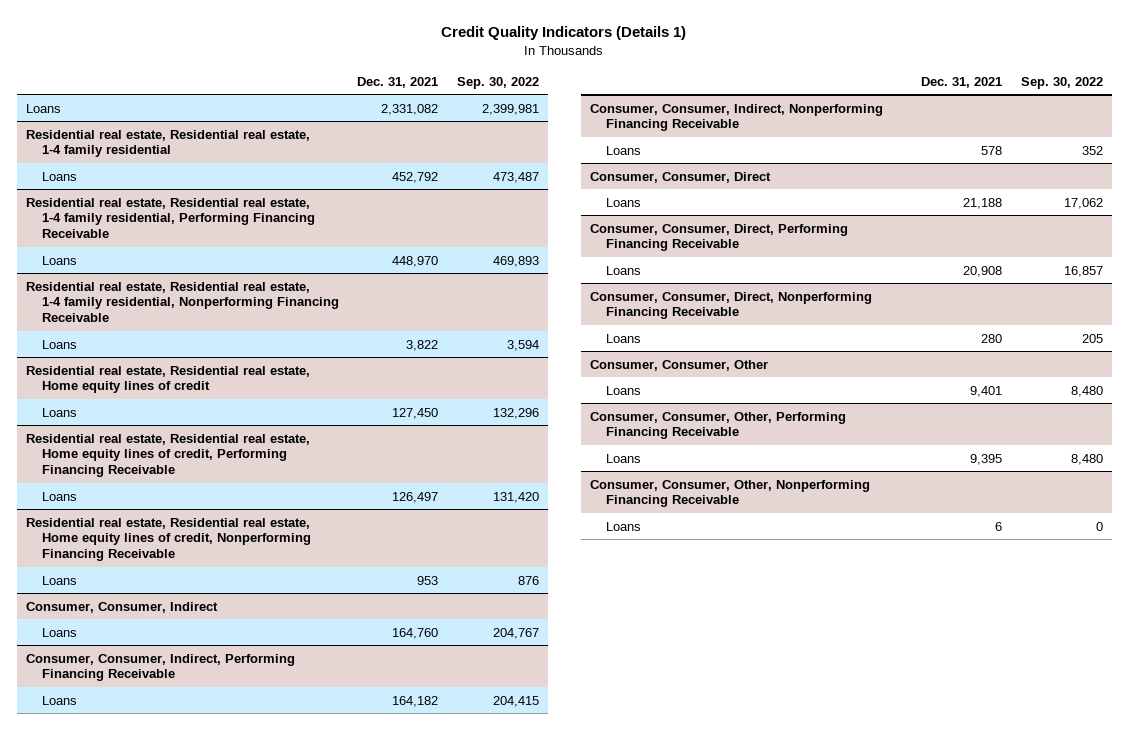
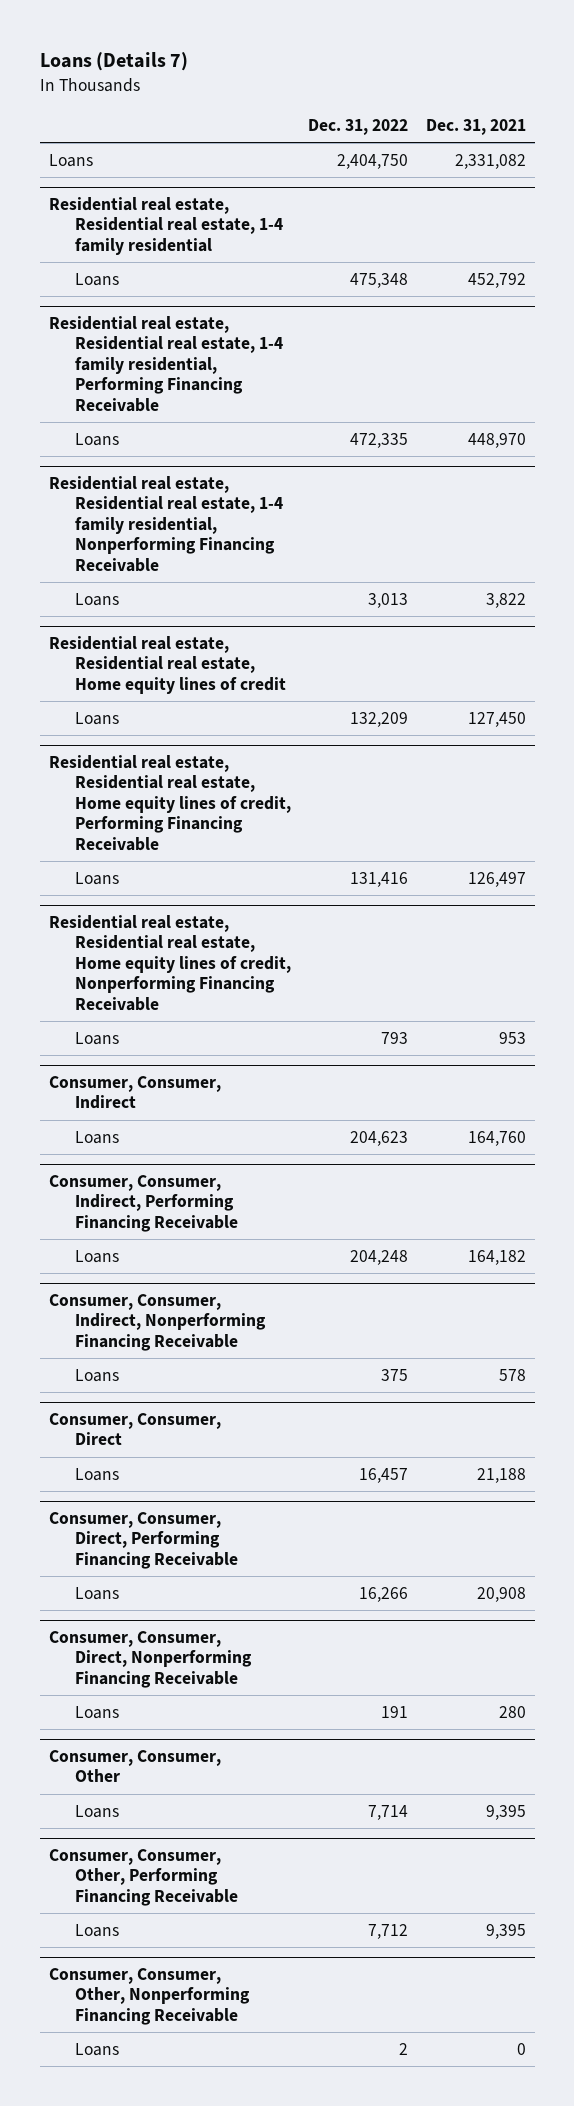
- Credit Quality Indicators (Details 1)
+ Loans (Details 7)
- | Dec. 31, 2021 | Sep. 30, 2022
+ | Dec. 31, 2022 | Dec. 31, 2021
@ Consumer, Consumer, Other
- Loans | 9,401 | 8,480
+ Loans | 7,714 | 9,395
@ Consumer, Consumer, Other, Nonperforming Financing Receivable
- Loans | 6 | 0
+ Loans | 2 | 0

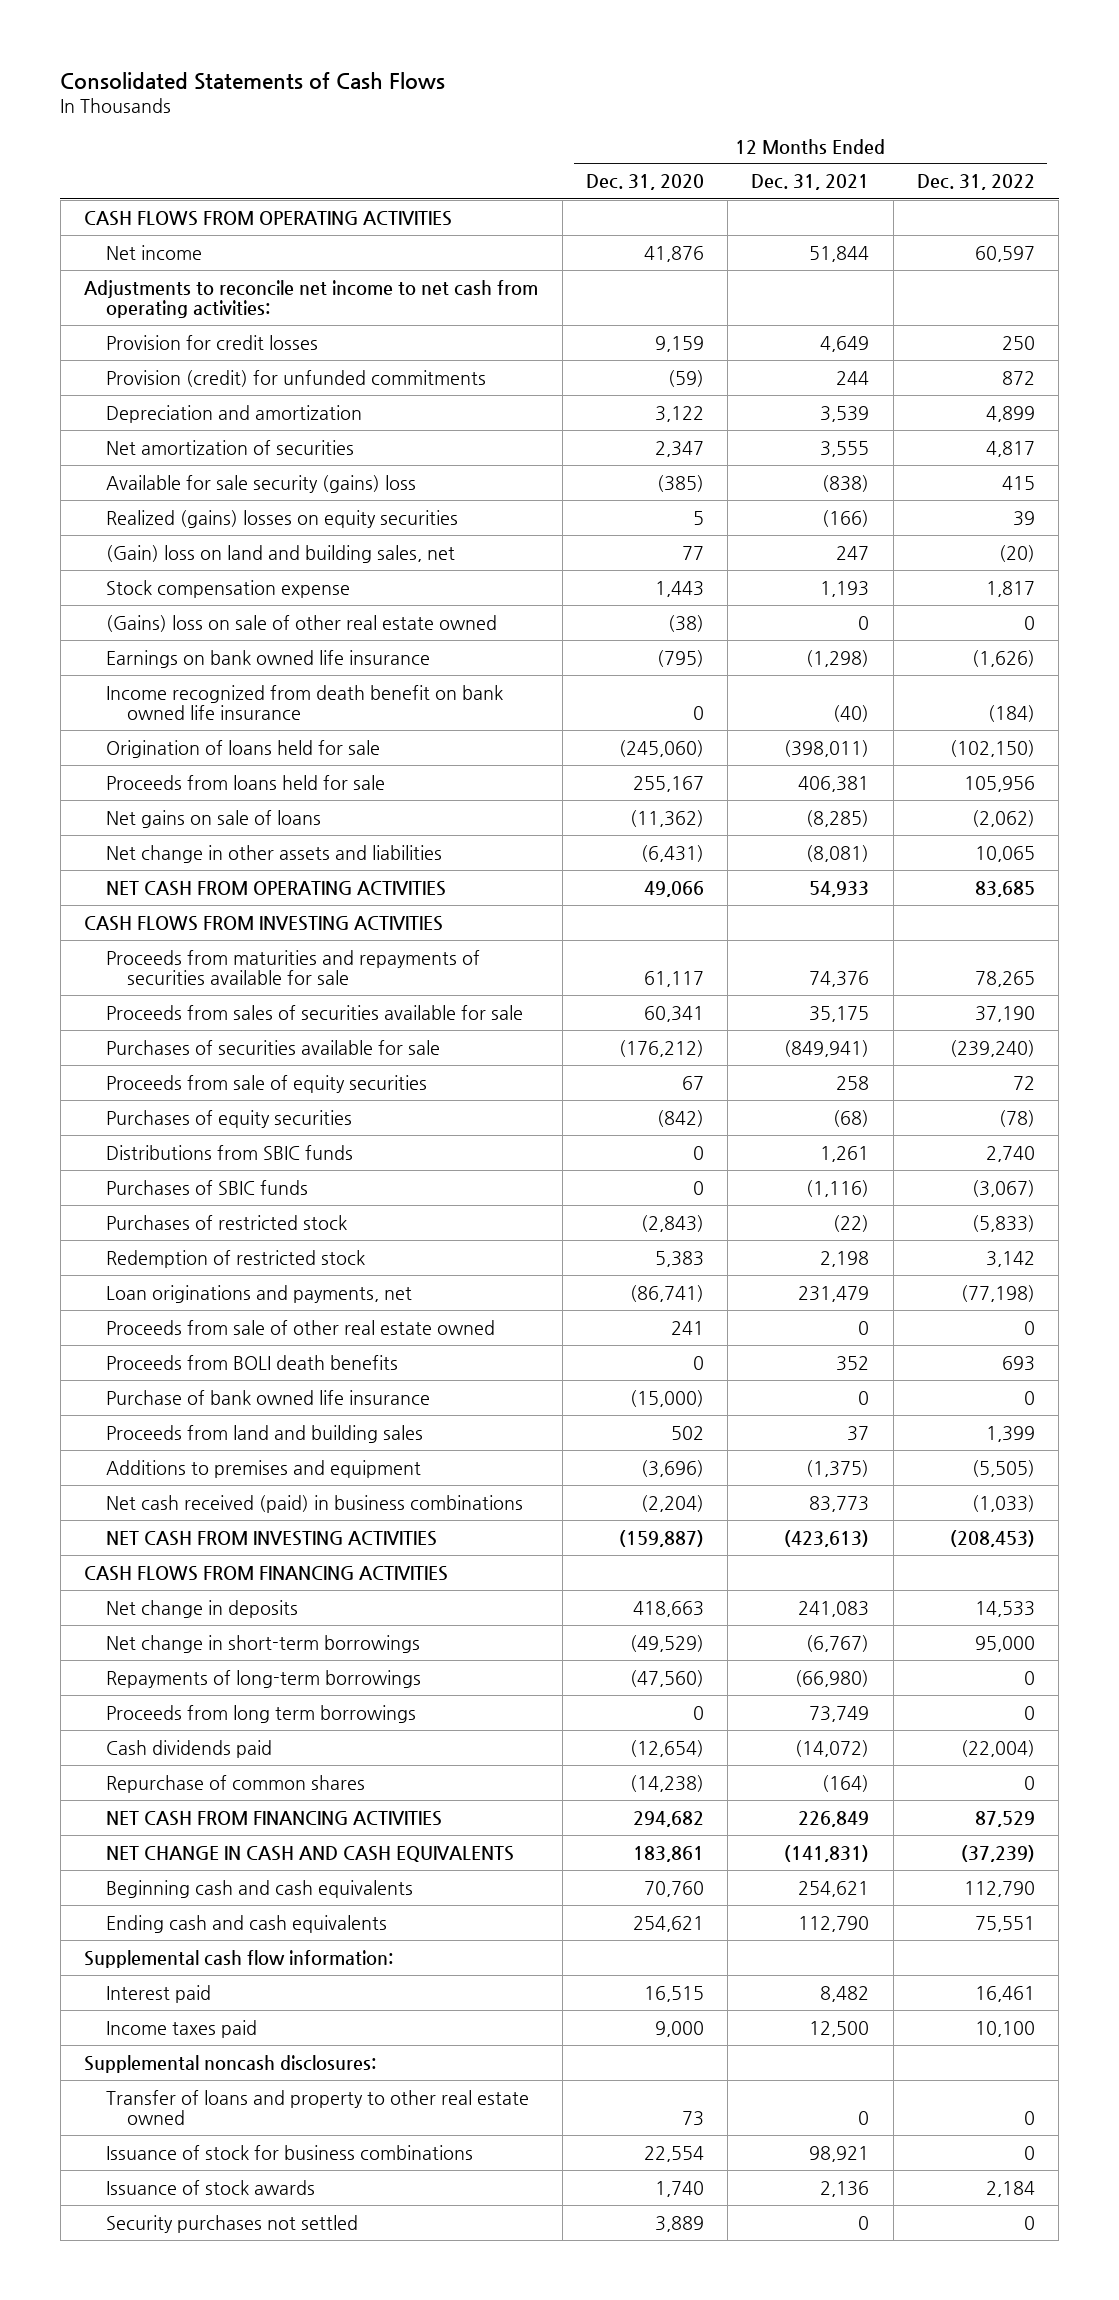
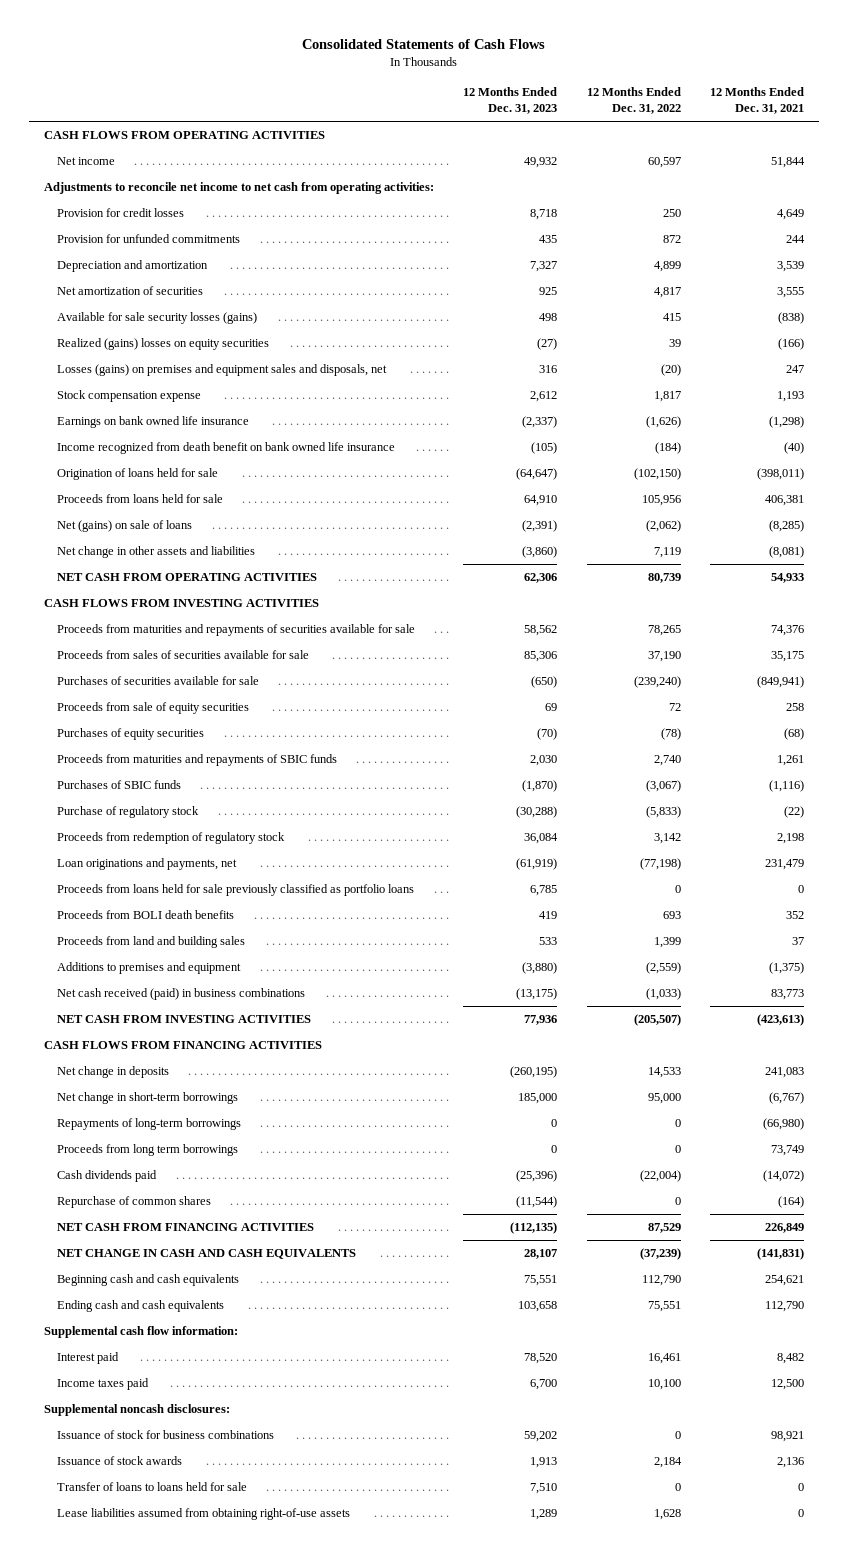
- | 12 Months Ended Dec. 31, 2020 | 12 Months Ended Dec. 31, 2021 | 12 Months Ended Dec. 31, 2022
+ | 12 Months Ended Dec. 31, 2023 | 12 Months Ended Dec. 31, 2022 | 12 Months Ended Dec. 31, 2021
- Provision (credit) for unfunded commitments | (59) | 244 | 872
+ Provision for unfunded commitments | 435 | 872 | 244
- Available for sale security (gains) loss | (385) | (838) | 415
+ Available for sale security losses (gains) | 498 | 415 | (838)
- (Gain) loss on land and building sales, net | 77 | 247 | (20)
+ Losses (gains) on premises and equipment sales and disposals, net | 316 | (20) | 247
- (Gains) loss on sale of other real estate owned | (38) | 0 | 0
- Net gains on sale of loans | (11,362) | (8,285) | (2,062)
- Net change in other assets and liabilities | (6,431) | (8,081) | 10,065
- NET CASH FROM OPERATING ACTIVITIES | 49,066 | 54,933 | 83,685
+ Net (gains) on sale of loans | (2,391) | (2,062) | (8,285)
+ Net change in other assets and liabilities | (3,860) | 7,119 | (8,081)
+ NET CASH FROM OPERATING ACTIVITIES | 62,306 | 80,739 | 54,933
- Distributions from SBIC funds | 0 | 1,261 | 2,740
+ Proceeds from maturities and repayments of SBIC funds | 2,030 | 2,740 | 1,261
- Purchases of restricted stock | (2,843) | (22) | (5,833)
- Redemption of restricted stock | 5,383 | 2,198 | 3,142
+ Purchase of regulatory stock | (30,288) | (5,833) | (22)
+ Proceeds from redemption of regulatory stock | 36,084 | 3,142 | 2,198
- Proceeds from sale of other real estate owned | 241 | 0 | 0
+ Proceeds from loans held for sale previously classified as portfolio loans | 6,785 | 0 | 0
- Purchase of bank owned life insurance | (15,000) | 0 | 0
- Additions to premises and equipment | (3,696) | (1,375) | (5,505)
+ Additions to premises and equipment | (3,880) | (2,559) | (1,375)
- NET CASH FROM INVESTING ACTIVITIES | (159,887) | (423,613) | (208,453)
+ NET CASH FROM INVESTING ACTIVITIES | 77,936 | (205,507) | (423,613)
- Transfer of loans and property to other real estate owned | 73 | 0 | 0
- Security purchases not settled | 3,889 | 0 | 0
+ Transfer of loans to loans held for sale | 7,510 | 0 | 0
+ Lease liabilities assumed from obtaining right-of-use assets | 1,289 | 1,628 | 0

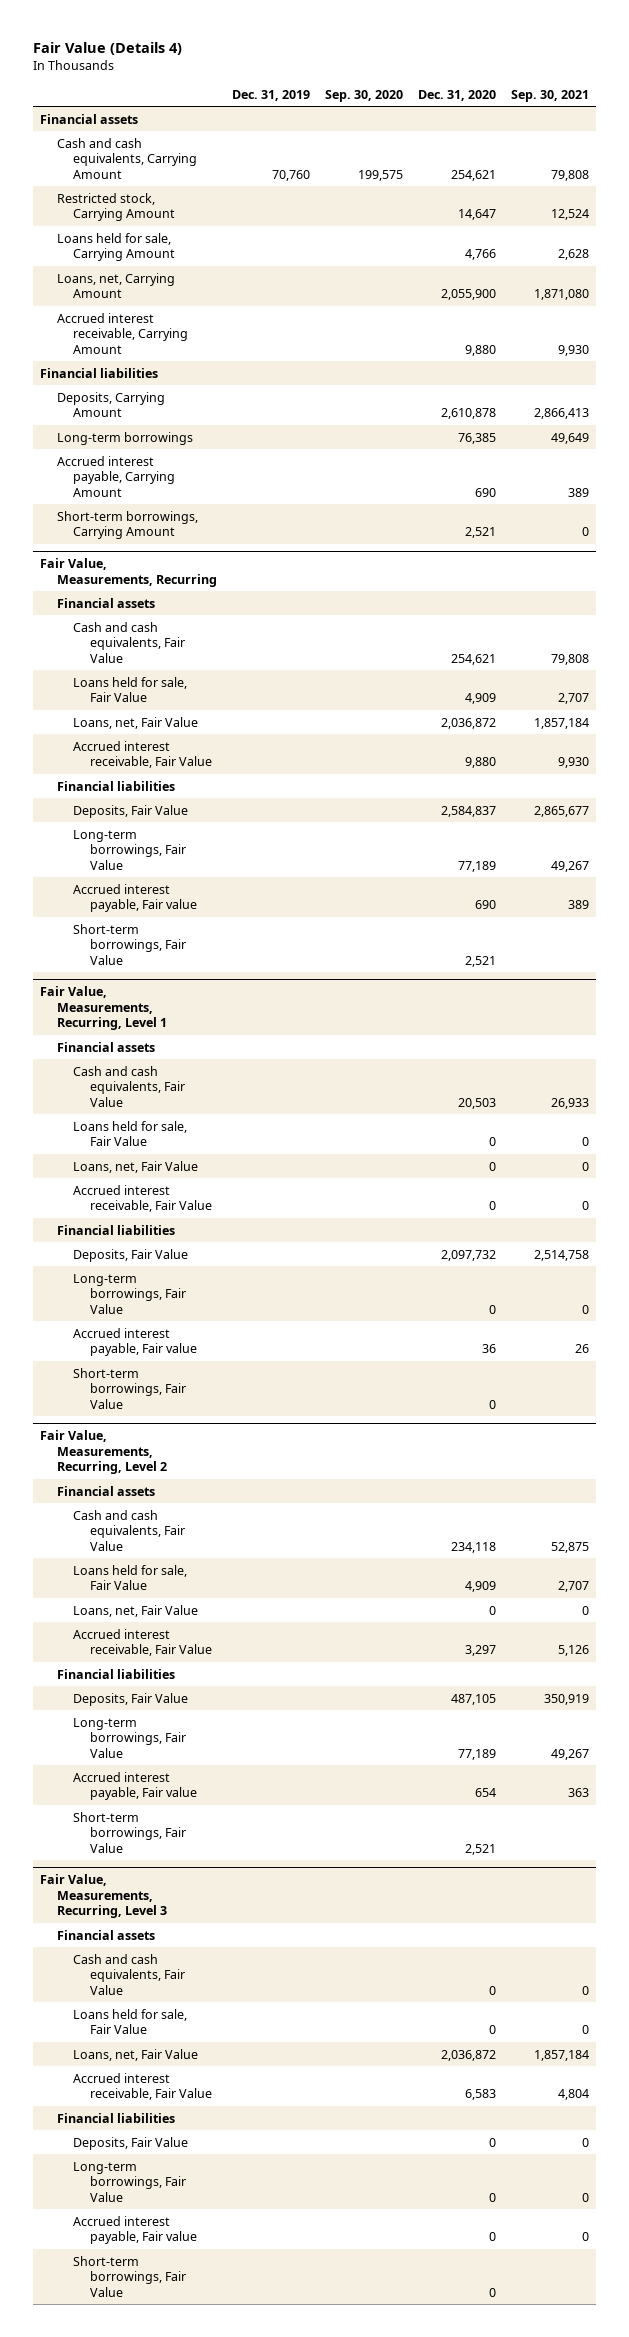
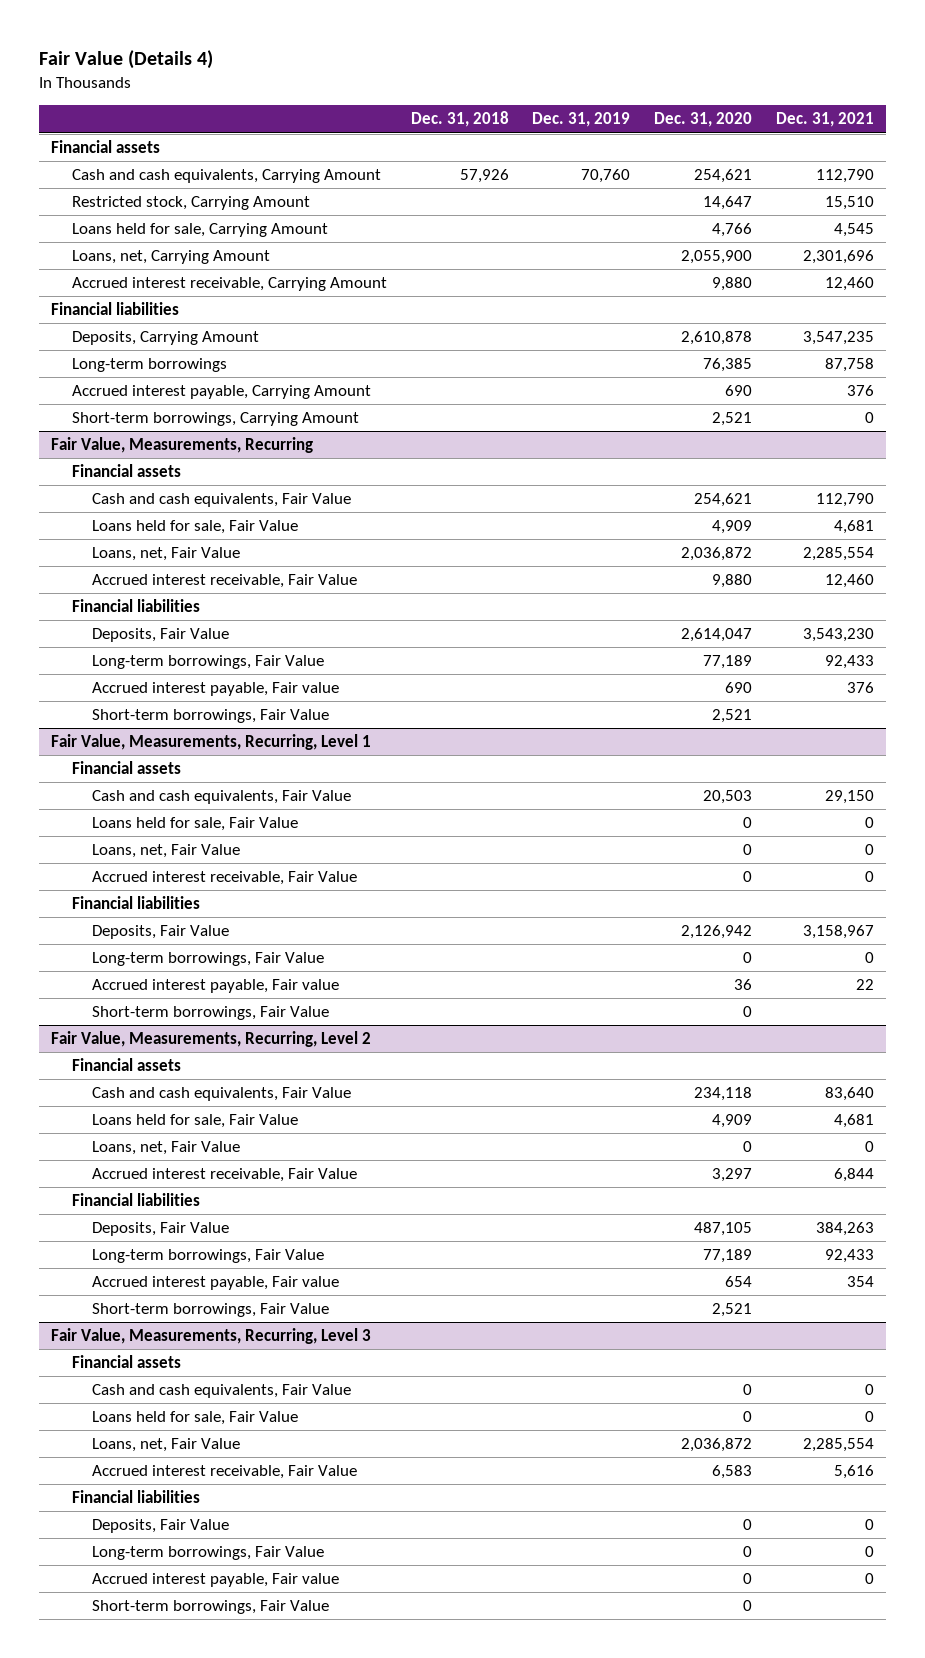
- | Dec. 31, 2019 | Sep. 30, 2020 | Dec. 31, 2020 | Sep. 30, 2021
+ | Dec. 31, 2018 | Dec. 31, 2019 | Dec. 31, 2020 | Dec. 31, 2021
@ Fair Value, Measurements, Recurring
- Deposits, Fair Value | | | 2,584,837 | 2,865,677
+ Deposits, Fair Value | | | 2,614,047 | 3,543,230
@ Fair Value, Measurements, Recurring, Level 1
- Deposits, Fair Value | | | 2,097,732 | 2,514,758
+ Deposits, Fair Value | | | 2,126,942 | 3,158,967

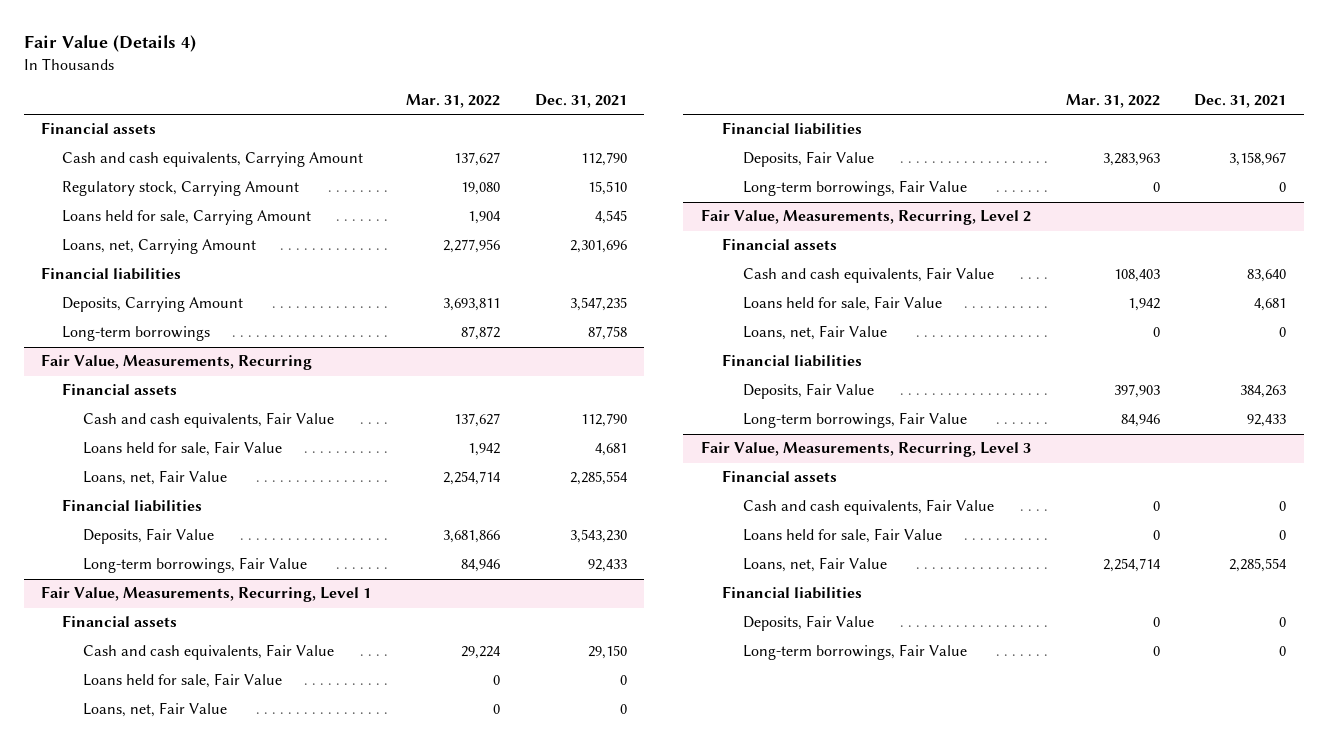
- | Dec. 31, 2018 | Dec. 31, 2019 | Dec. 31, 2020 | Dec. 31, 2021
+ | Mar. 31, 2022 | Dec. 31, 2021
- Restricted stock, Carrying Amount | | | 14,647 | 15,510
+ Regulatory stock, Carrying Amount | 19,080 | 15,510
- Accrued interest receivable, Carrying Amount | | | 9,880 | 12,460
- Accrued interest payable, Carrying Amount | | | 690 | 376
- Short-term borrowings, Carrying Amount | | | 2,521 | 0
@ Fair Value, Measurements, Recurring
- Accrued interest receivable, Fair Value | | | 9,880 | 12,460
- Accrued interest payable, Fair value | | | 690 | 376
- Short-term borrowings, Fair Value | | | 2,521 |
@ Fair Value, Measurements, Recurring, Level 1
- Accrued interest receivable, Fair Value | | | 0 | 0
- Accrued interest payable, Fair value | | | 36 | 22
- Short-term borrowings, Fair Value | | | 0 |
@ Fair Value, Measurements, Recurring, Level 2
- Accrued interest receivable, Fair Value | | | 3,297 | 6,844
- Accrued interest payable, Fair value | | | 654 | 354
- Short-term borrowings, Fair Value | | | 2,521 |
@ Fair Value, Measurements, Recurring, Level 3
- Accrued interest receivable, Fair Value | | | 6,583 | 5,616
- Accrued interest payable, Fair value | | | 0 | 0
- Short-term borrowings, Fair Value | | | 0 |

